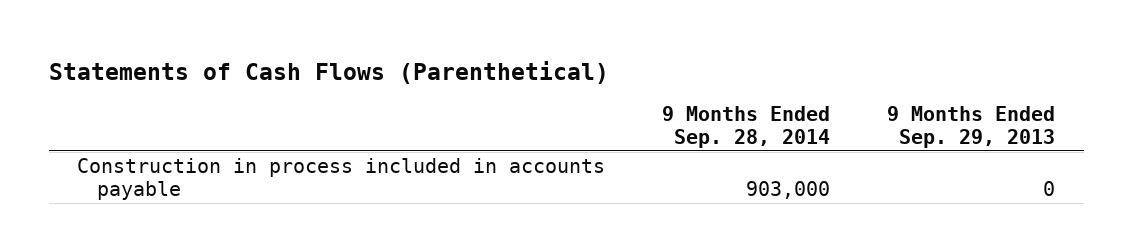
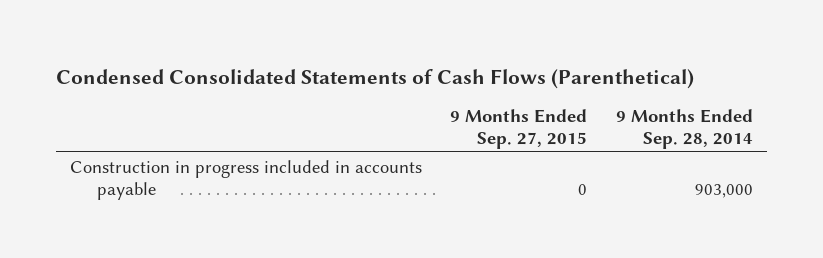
- Statements of Cash Flows (Parenthetical)
+ Condensed Consolidated Statements of Cash Flows (Parenthetical)
- | 9 Months Ended Sep. 28, 2014 | 9 Months Ended Sep. 29, 2013
+ | 9 Months Ended Sep. 27, 2015 | 9 Months Ended Sep. 28, 2014
- Construction in process included in accounts payable | 903,000 | 0
+ Construction in progress included in accounts payable | 0 | 903,000

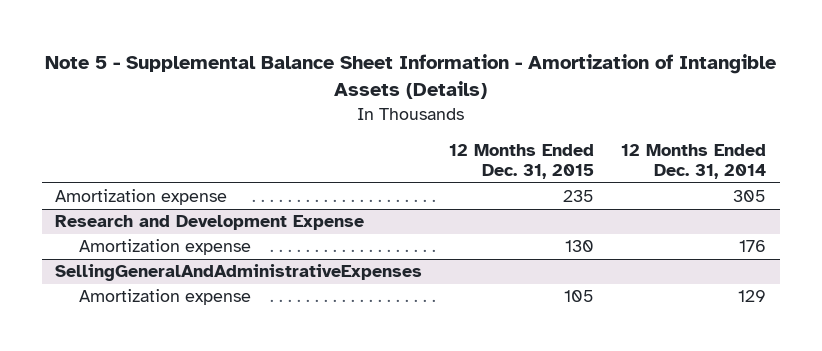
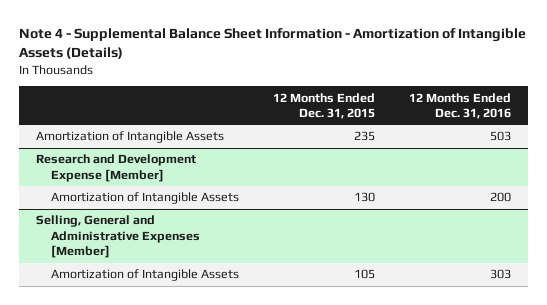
- Note 5 - Supplemental Balance Sheet Information - Amortization of Intangible Assets (Details)
+ Note 4 - Supplemental Balance Sheet Information - Amortization of Intangible Assets (Details)
- | 12 Months Ended Dec. 31, 2015 | 12 Months Ended Dec. 31, 2014
+ | 12 Months Ended Dec. 31, 2015 | 12 Months Ended Dec. 31, 2016
- Amortization expense | 235 | 305
- Research and Development Expense
- Amortization expense | 130 | 176
- SellingGeneralAndAdministrativeExpenses
- Amortization expense | 105 | 129
+ Amortization of Intangible Assets | 235 | 503
+ Research and Development Expense [Member]
+ Amortization of Intangible Assets | 130 | 200
+ Selling, General and Administrative Expenses [Member]
+ Amortization of Intangible Assets | 105 | 303

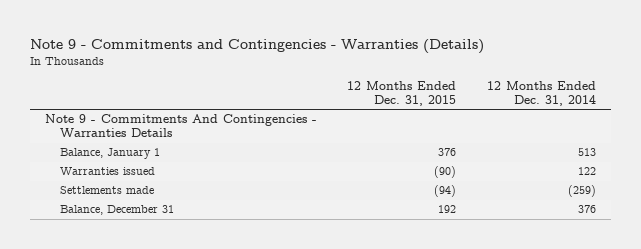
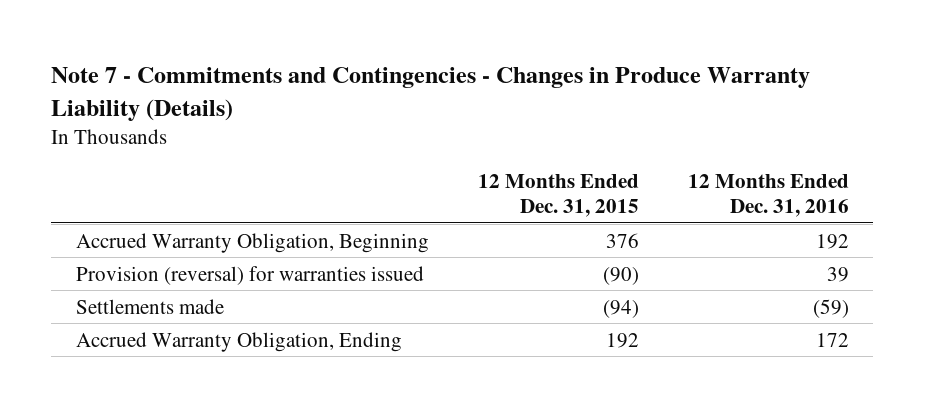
- Note 9 - Commitments and Contingencies - Warranties (Details)
+ Note 7 - Commitments and Contingencies - Changes in Produce Warranty Liability (Details)
- | 12 Months Ended Dec. 31, 2015 | 12 Months Ended Dec. 31, 2014
+ | 12 Months Ended Dec. 31, 2015 | 12 Months Ended Dec. 31, 2016
- Note 9 - Commitments And Contingencies - Warranties Details
- Balance, January 1 | 376 | 513
- Warranties issued | (90) | 122
+ Accrued Warranty Obligation, Beginning | 376 | 192
+ Provision (reversal) for warranties issued | (90) | 39
- Balance, December 31 | 192 | 376
+ Accrued Warranty Obligation, Ending | 192 | 172

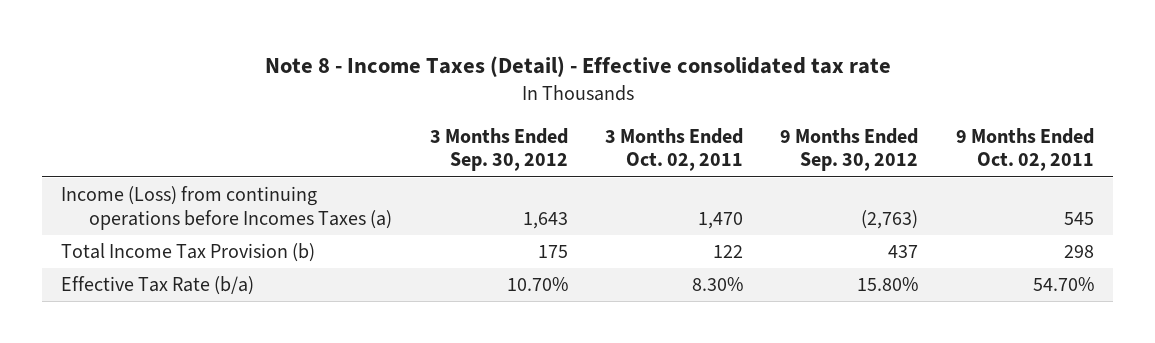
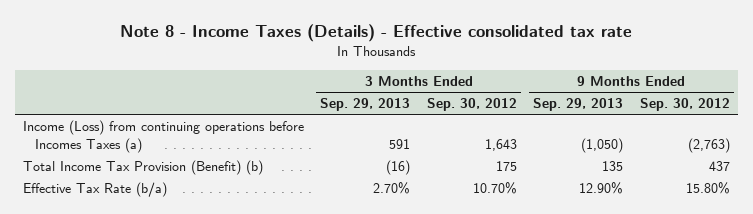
- Note 8 - Income Taxes (Detail) - Effective consolidated tax rate
+ Note 8 - Income Taxes (Details) - Effective consolidated tax rate
- | 3 Months Ended Sep. 30, 2012 | 3 Months Ended Oct. 02, 2011 | 9 Months Ended Sep. 30, 2012 | 9 Months Ended Oct. 02, 2011
+ | 3 Months Ended Sep. 29, 2013 | 3 Months Ended Sep. 30, 2012 | 9 Months Ended Sep. 29, 2013 | 9 Months Ended Sep. 30, 2012
- Total Income Tax Provision (b) | 175 | 122 | 437 | 298
+ Total Income Tax Provision (Benefit) (b) | (16) | 175 | 135 | 437

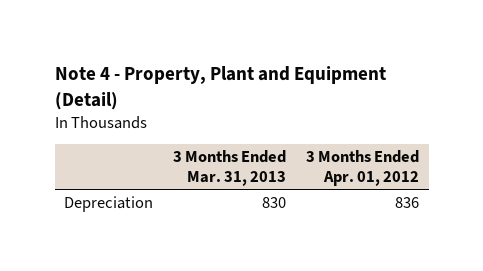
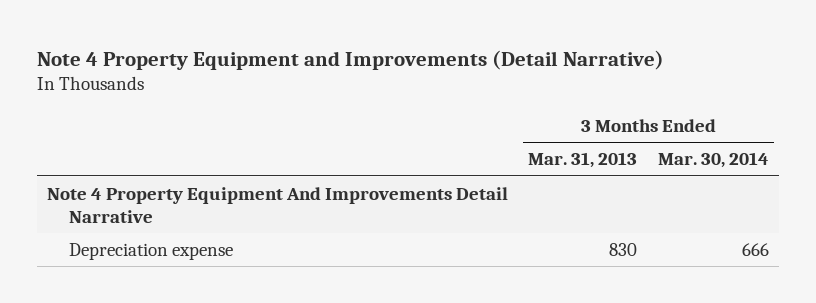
- Note 4 - Property, Plant and Equipment (Detail)
+ Note 4 Property Equipment and Improvements (Detail Narrative)
- | 3 Months Ended Mar. 31, 2013 | 3 Months Ended Apr. 01, 2012
+ | 3 Months Ended Mar. 31, 2013 | 3 Months Ended Mar. 30, 2014
- Depreciation | 830 | 836
+ Note 4 Property Equipment And Improvements Detail Narrative
+ Depreciation expense | 830 | 666

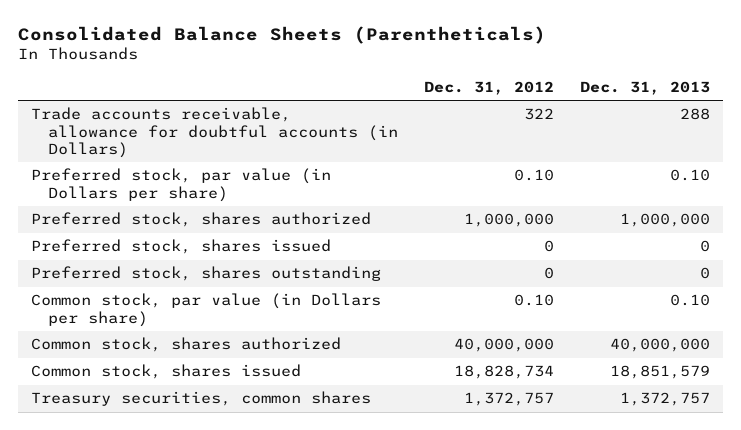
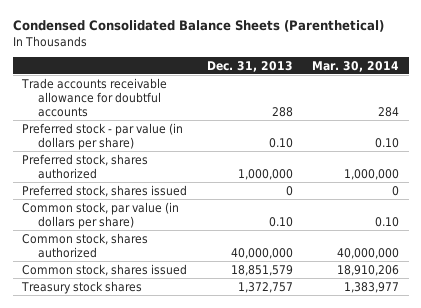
- Consolidated Balance Sheets (Parentheticals)
+ Condensed Consolidated Balance Sheets (Parenthetical)
- | Dec. 31, 2012 | Dec. 31, 2013
+ | Dec. 31, 2013 | Mar. 30, 2014
- Trade accounts receivable, allowance for doubtful accounts (in Dollars) | 322 | 288
- Preferred stock, par value (in Dollars per share) | 0.10 | 0.10
+ Trade accounts receivable allowance for doubtful accounts | 288 | 284
+ Preferred stock - par value (in dollars per share) | 0.10 | 0.10
- Preferred stock, shares outstanding | 0 | 0
- Common stock, par value (in Dollars per share) | 0.10 | 0.10
+ Common stock, par value (in dollars per share) | 0.10 | 0.10
- Treasury securities, common shares | 1,372,757 | 1,372,757
+ Treasury stock shares | 1,372,757 | 1,383,977

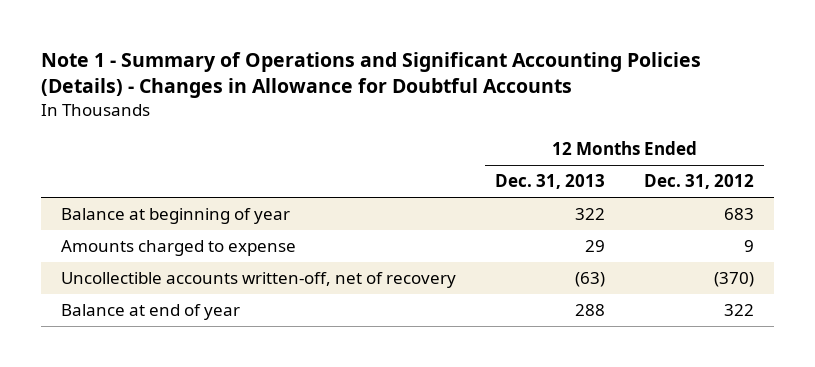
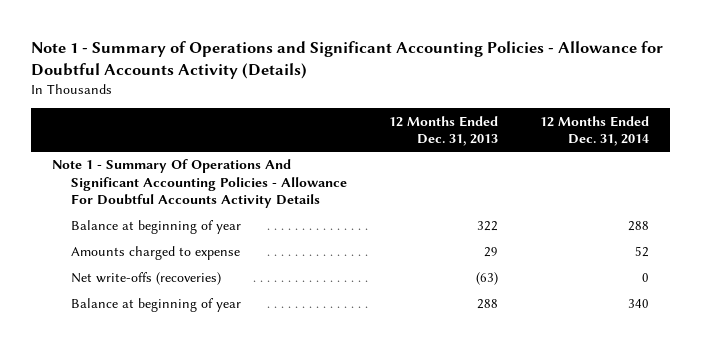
- Note 1 - Summary of Operations and Significant Accounting Policies (Details) - Changes in Allowance for Doubtful Accounts
+ Note 1 - Summary of Operations and Significant Accounting Policies - Allowance for Doubtful Accounts Activity (Details)
- | 12 Months Ended Dec. 31, 2013 | 12 Months Ended Dec. 31, 2012
+ | 12 Months Ended Dec. 31, 2013 | 12 Months Ended Dec. 31, 2014
+ Note 1 - Summary Of Operations And Significant Accounting Policies - Allowance For Doubtful Accounts Activity Details
- Uncollectible accounts written-off, net of recovery | (63) | (370)
- Balance at end of year | 288 | 322
+ Net write-offs (recoveries) | (63) | 0
+ Balance at beginning of year | 288 | 340

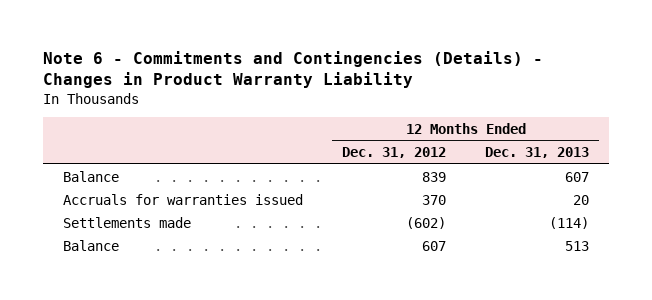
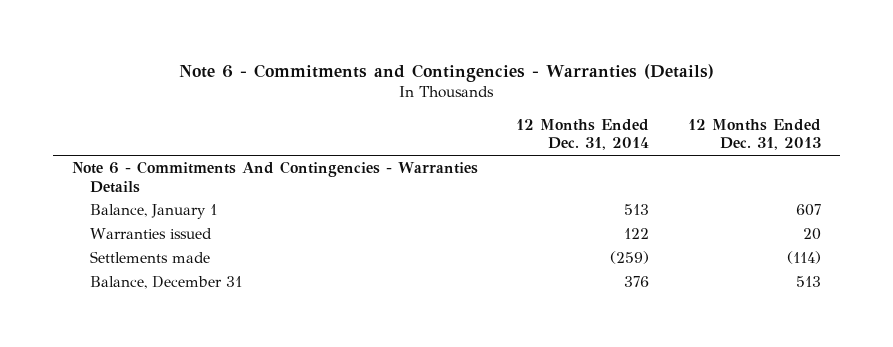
- Note 6 - Commitments and Contingencies (Details) - Changes in Product Warranty Liability
+ Note 6 - Commitments and Contingencies - Warranties (Details)
- | 12 Months Ended Dec. 31, 2012 | 12 Months Ended Dec. 31, 2013
+ | 12 Months Ended Dec. 31, 2014 | 12 Months Ended Dec. 31, 2013
- Balance | 839 | 607
- Accruals for warranties issued | 370 | 20
+ Note 6 - Commitments And Contingencies - Warranties Details
+ Balance, January 1 | 513 | 607
+ Warranties issued | 122 | 20
- Balance | 607 | 513
+ Balance, December 31 | 376 | 513

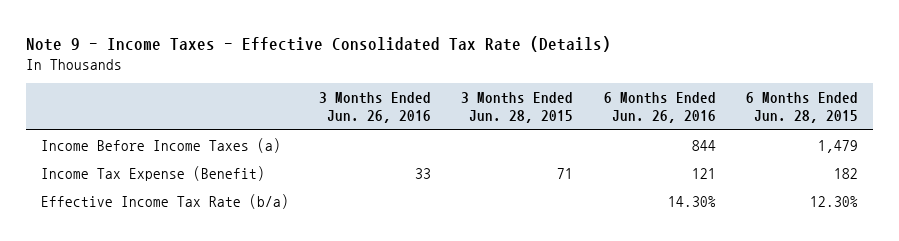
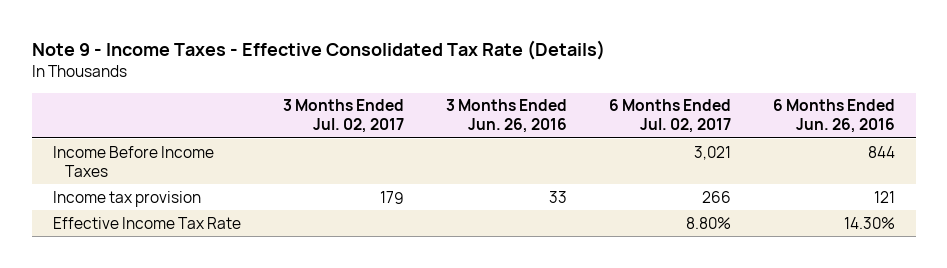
- | 3 Months Ended Jun. 26, 2016 | 3 Months Ended Jun. 28, 2015 | 6 Months Ended Jun. 26, 2016 | 6 Months Ended Jun. 28, 2015
+ | 3 Months Ended Jul. 02, 2017 | 3 Months Ended Jun. 26, 2016 | 6 Months Ended Jul. 02, 2017 | 6 Months Ended Jun. 26, 2016
- Income Before Income Taxes (a) | | | 844 | 1,479
- Income Tax Expense (Benefit) | 33 | 71 | 121 | 182
- Effective Income Tax Rate (b/a) | | | 14.30% | 12.30%
+ Income Before Income Taxes | | | 3,021 | 844
+ Income tax provision | 179 | 33 | 266 | 121
+ Effective Income Tax Rate | | | 8.80% | 14.30%

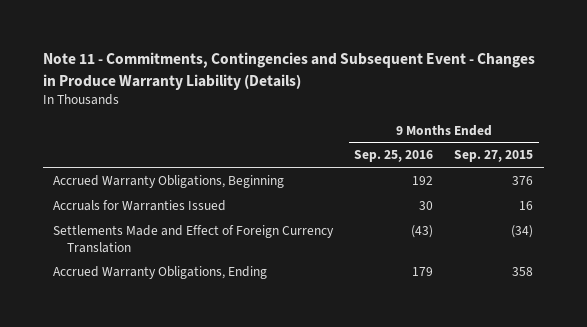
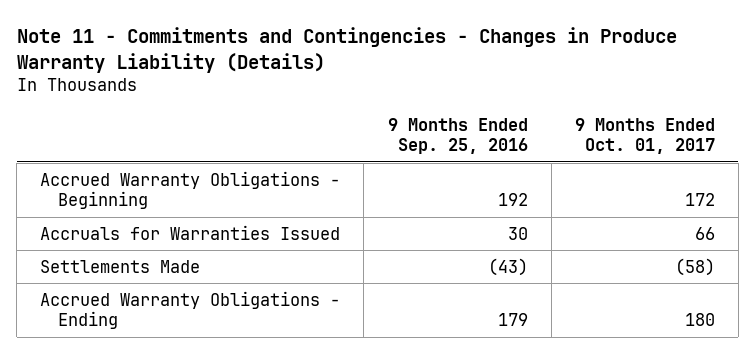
- Note 11 - Commitments, Contingencies and Subsequent Event - Changes in Produce Warranty Liability (Details)
+ Note 11 - Commitments and Contingencies - Changes in Produce Warranty Liability (Details)
- | 9 Months Ended Sep. 25, 2016 | 9 Months Ended Sep. 27, 2015
+ | 9 Months Ended Sep. 25, 2016 | 9 Months Ended Oct. 01, 2017
- Accrued Warranty Obligations, Beginning | 192 | 376
+ Accrued Warranty Obligations - Beginning | 192 | 172
- Settlements Made and Effect of Foreign Currency Translation | (43) | (34)
- Accrued Warranty Obligations, Ending | 179 | 358
+ Settlements Made | (43) | (58)
+ Accrued Warranty Obligations - Ending | 179 | 180

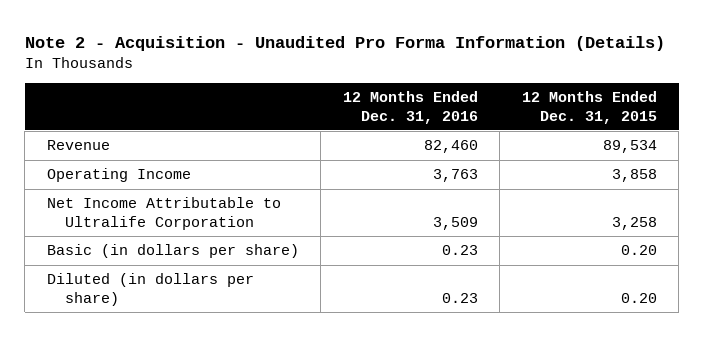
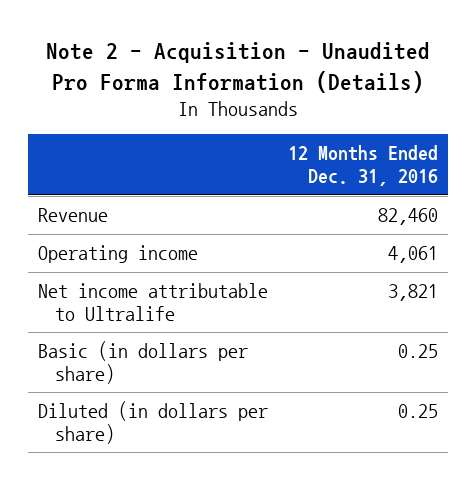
- | 12 Months Ended Dec. 31, 2016 | 12 Months Ended Dec. 31, 2015
+ | 12 Months Ended Dec. 31, 2016
- Operating Income | 3,763 | 3,858
- Net Income Attributable to Ultralife Corporation | 3,509 | 3,258
- Basic (in dollars per share) | 0.23 | 0.20
- Diluted (in dollars per share) | 0.23 | 0.20
+ Operating income | 4,061
+ Net income attributable to Ultralife | 3,821
+ Basic (in dollars per share) | 0.25
+ Diluted (in dollars per share) | 0.25

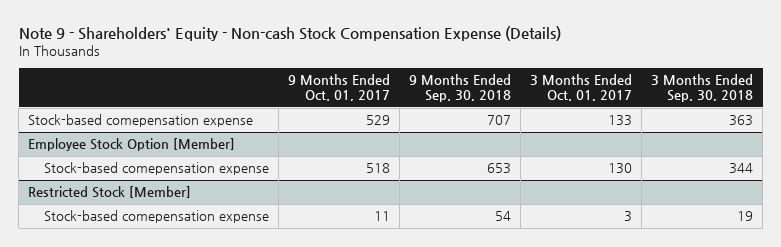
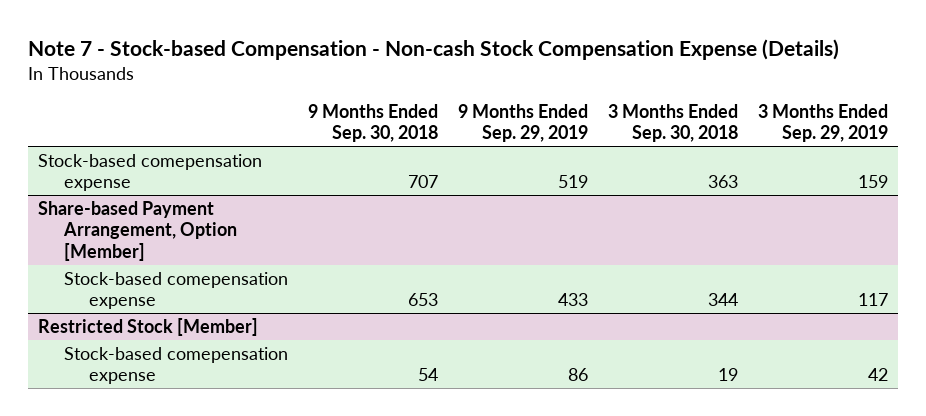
- Note 9 - Shareholders' Equity - Non-cash Stock Compensation Expense (Details)
+ Note 7 - Stock-based Compensation - Non-cash Stock Compensation Expense (Details)
- | 9 Months Ended Oct. 01, 2017 | 9 Months Ended Sep. 30, 2018 | 3 Months Ended Oct. 01, 2017 | 3 Months Ended Sep. 30, 2018
+ | 9 Months Ended Sep. 30, 2018 | 9 Months Ended Sep. 29, 2019 | 3 Months Ended Sep. 30, 2018 | 3 Months Ended Sep. 29, 2019
- Employee Stock Option [Member]
+ Share-based Payment Arrangement, Option [Member]

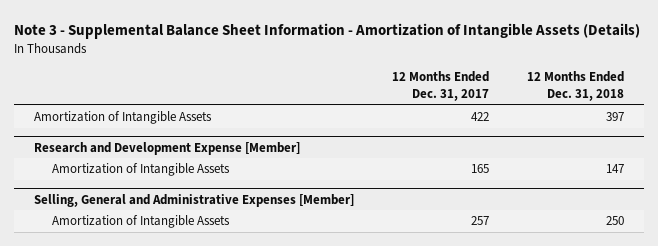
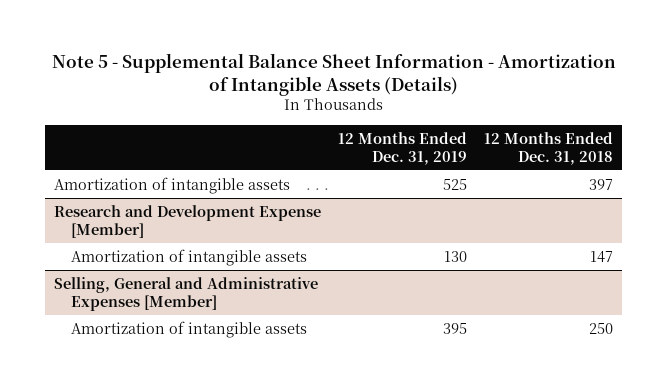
- Note 3 - Supplemental Balance Sheet Information - Amortization of Intangible Assets (Details)
+ Note 5 - Supplemental Balance Sheet Information - Amortization of Intangible Assets (Details)
- | 12 Months Ended Dec. 31, 2017 | 12 Months Ended Dec. 31, 2018
+ | 12 Months Ended Dec. 31, 2019 | 12 Months Ended Dec. 31, 2018
- Amortization of Intangible Assets | 422 | 397
+ Amortization of intangible assets | 525 | 397
@ Research and Development Expense [Member]
- Amortization of Intangible Assets | 165 | 147
+ Amortization of intangible assets | 130 | 147
@ Selling, General and Administrative Expenses [Member]
- Amortization of Intangible Assets | 257 | 250
+ Amortization of intangible assets | 395 | 250

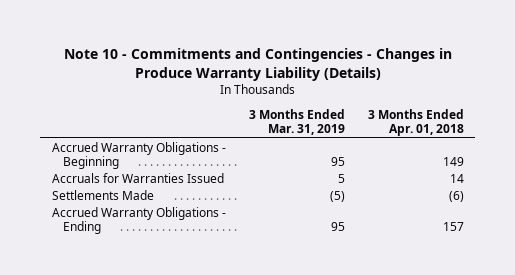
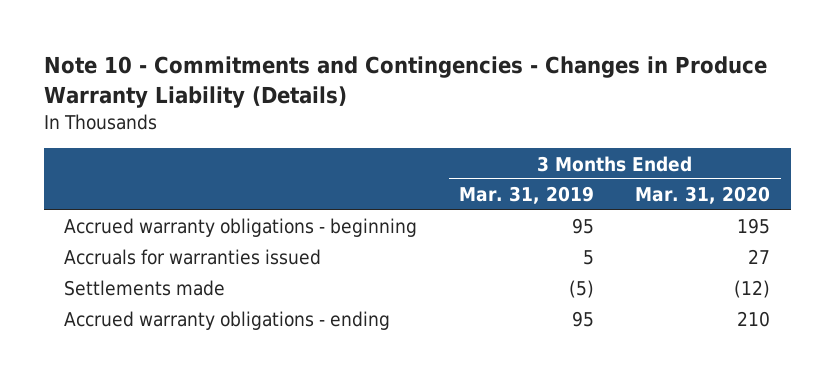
- | 3 Months Ended Mar. 31, 2019 | 3 Months Ended Apr. 01, 2018
+ | 3 Months Ended Mar. 31, 2019 | 3 Months Ended Mar. 31, 2020
- Accrued Warranty Obligations - Beginning | 95 | 149
- Accruals for Warranties Issued | 5 | 14
- Settlements Made | (5) | (6)
- Accrued Warranty Obligations - Ending | 95 | 157
+ Accrued warranty obligations - beginning | 95 | 195
+ Accruals for warranties issued | 5 | 27
+ Settlements made | (5) | (12)
+ Accrued warranty obligations - ending | 95 | 210

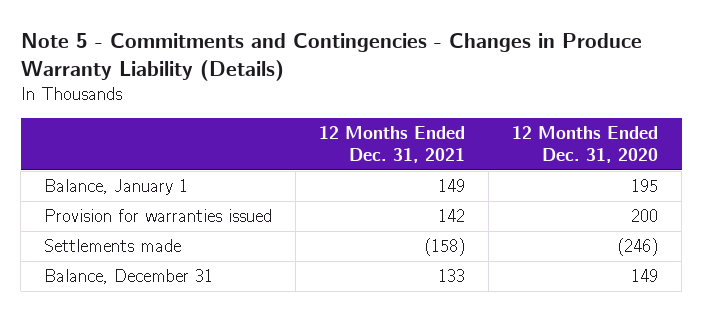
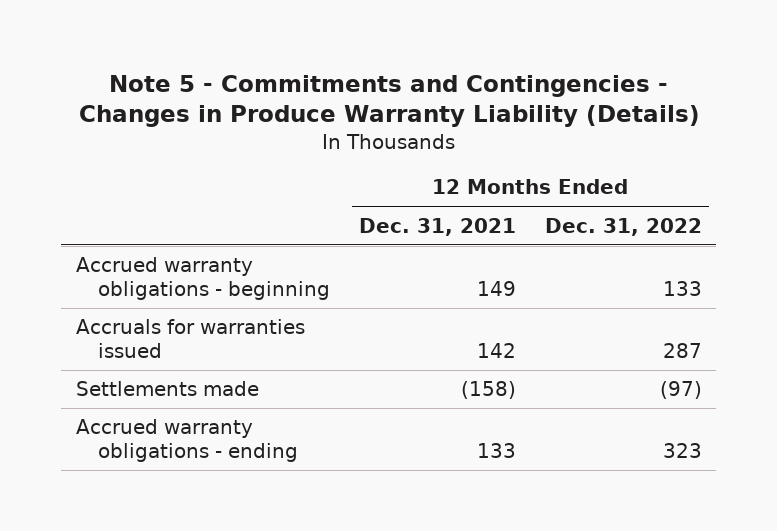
- | 12 Months Ended Dec. 31, 2021 | 12 Months Ended Dec. 31, 2020
+ | 12 Months Ended Dec. 31, 2021 | 12 Months Ended Dec. 31, 2022
- Balance, January 1 | 149 | 195
- Provision for warranties issued | 142 | 200
+ Accrued warranty obligations - beginning | 149 | 133
+ Accruals for warranties issued | 142 | 287
- Balance, December 31 | 133 | 149
+ Accrued warranty obligations - ending | 133 | 323

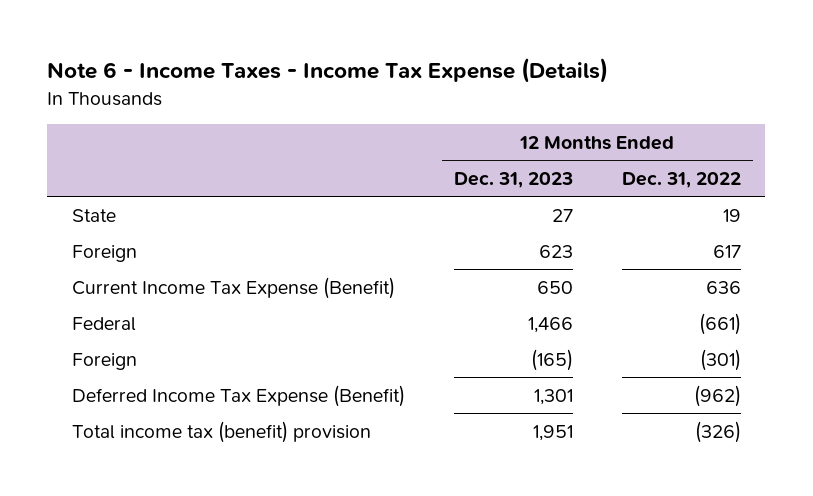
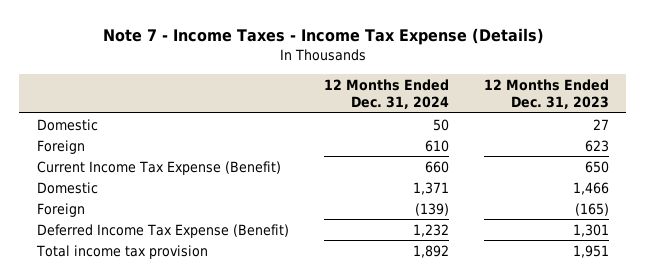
- Note 6 - Income Taxes - Income Tax Expense (Details)
+ Note 7 - Income Taxes - Income Tax Expense (Details)
- | 12 Months Ended Dec. 31, 2023 | 12 Months Ended Dec. 31, 2022
+ | 12 Months Ended Dec. 31, 2024 | 12 Months Ended Dec. 31, 2023
- State | 27 | 19
+ Domestic | 50 | 27
- Federal | 1,466 | (661)
+ Domestic | 1,371 | 1,466
- Total income tax (benefit) provision | 1,951 | (326)
+ Total income tax provision | 1,892 | 1,951

